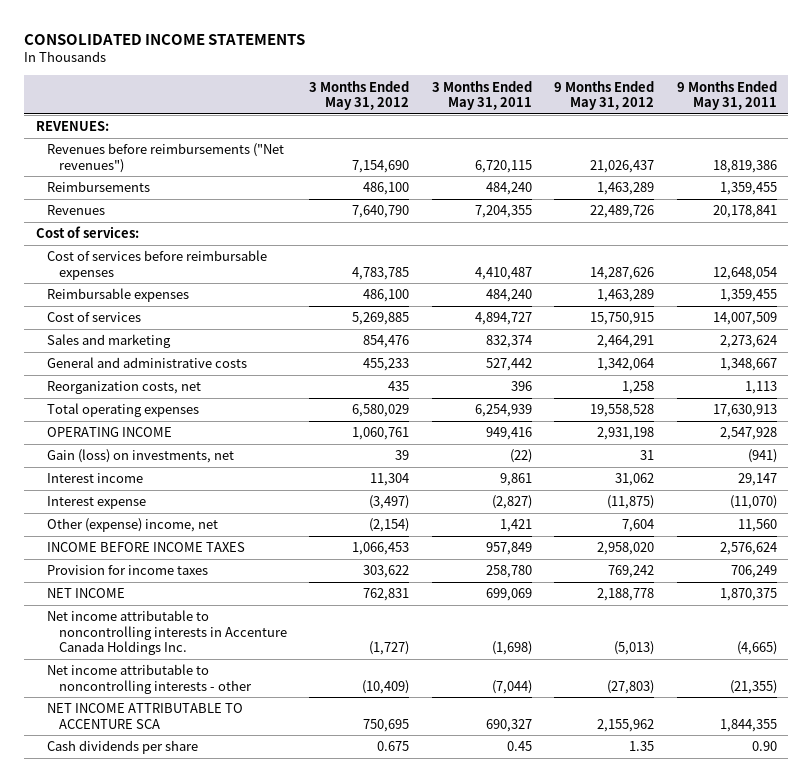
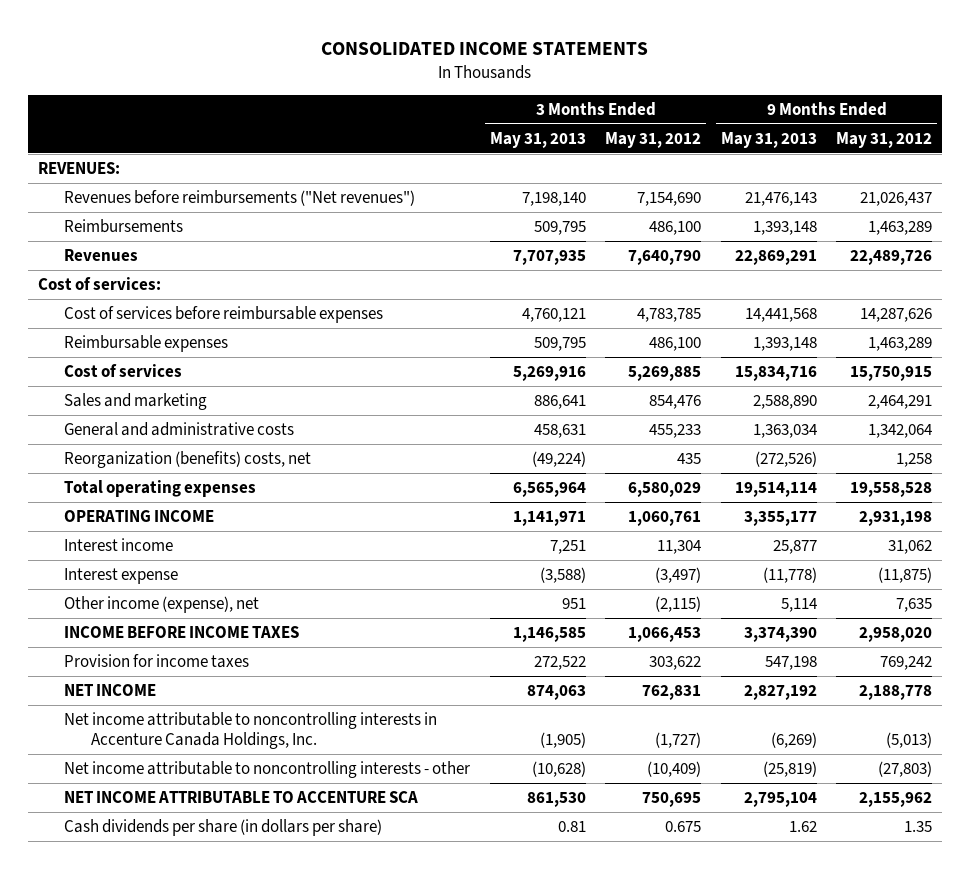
- | 3 Months Ended May 31, 2012 | 3 Months Ended May 31, 2011 | 9 Months Ended May 31, 2012 | 9 Months Ended May 31, 2011
+ | 3 Months Ended May 31, 2013 | 3 Months Ended May 31, 2012 | 9 Months Ended May 31, 2013 | 9 Months Ended May 31, 2012
- Reorganization costs, net | 435 | 396 | 1,258 | 1,113
+ Reorganization (benefits) costs, net | (49,224) | 435 | (272,526) | 1,258
- Gain (loss) on investments, net | 39 | (22) | 31 | (941)
- Other (expense) income, net | (2,154) | 1,421 | 7,604 | 11,560
+ Other income (expense), net | 951 | (2,115) | 5,114 | 7,635
- Net income attributable to noncontrolling interests in Accenture Canada Holdings Inc. | (1,727) | (1,698) | (5,013) | (4,665)
+ Net income attributable to noncontrolling interests in Accenture Canada Holdings, Inc. | (1,905) | (1,727) | (6,269) | (5,013)
- Cash dividends per share | 0.675 | 0.45 | 1.35 | 0.90
+ Cash dividends per share (in dollars per share) | 0.81 | 0.675 | 1.62 | 1.35

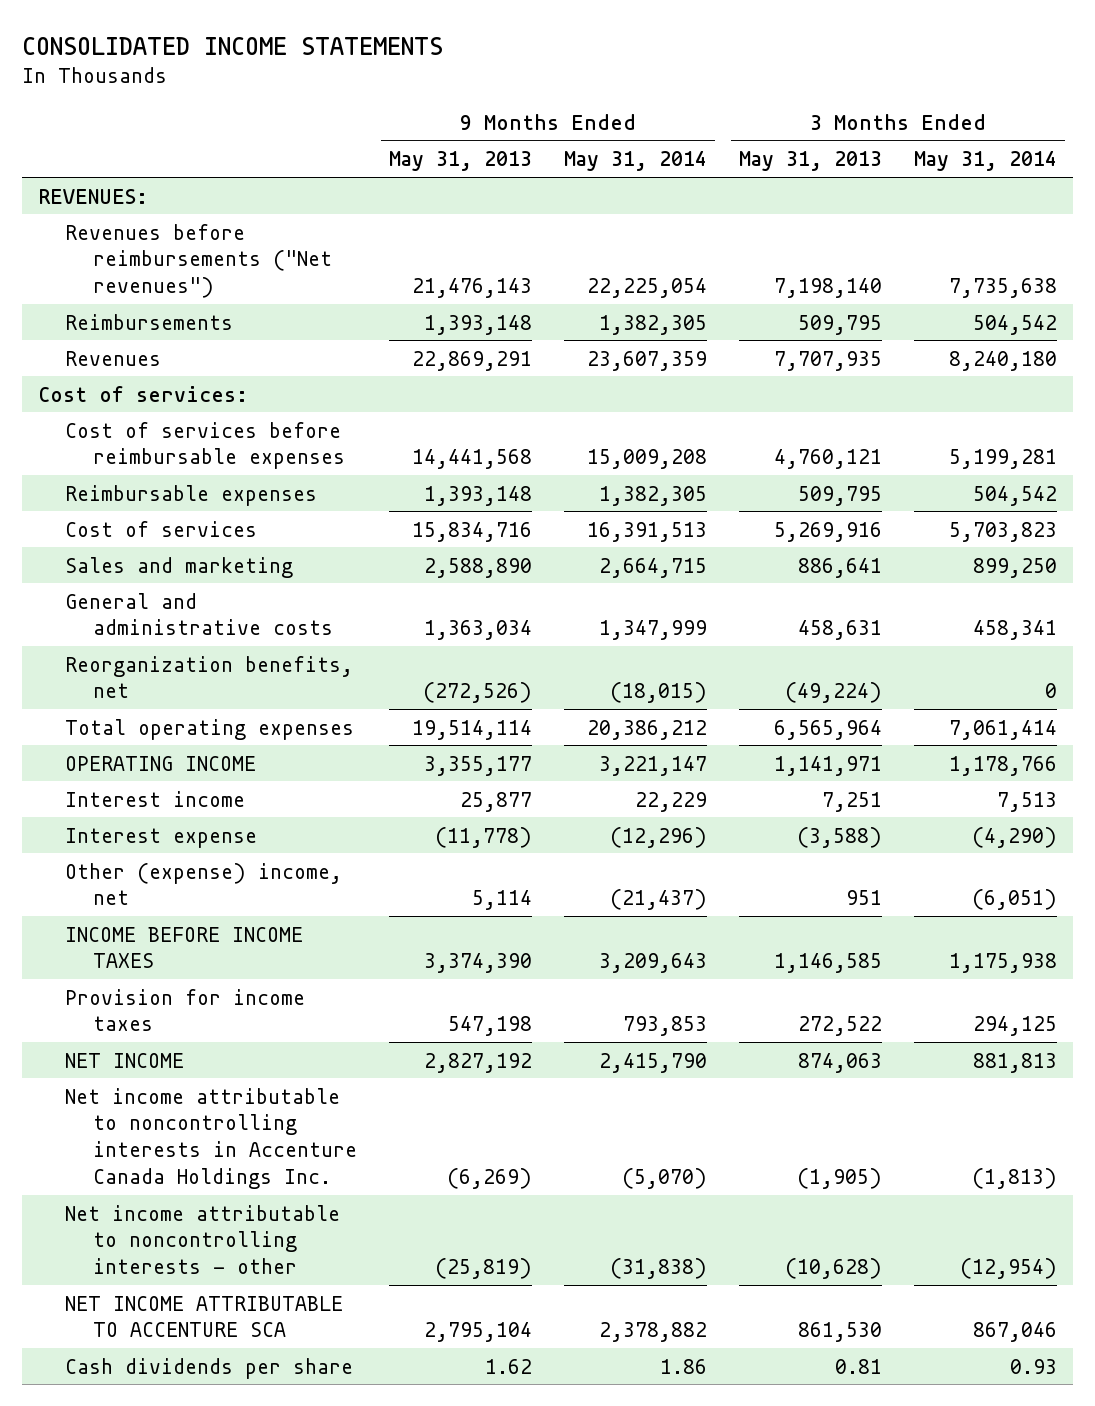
- | 3 Months Ended May 31, 2013 | 3 Months Ended May 31, 2012 | 9 Months Ended May 31, 2013 | 9 Months Ended May 31, 2012
+ | 9 Months Ended May 31, 2013 | 9 Months Ended May 31, 2014 | 3 Months Ended May 31, 2013 | 3 Months Ended May 31, 2014
- Reorganization (benefits) costs, net | (49,224) | 435 | (272,526) | 1,258
+ Reorganization benefits, net | (272,526) | (18,015) | (49,224) | 0
- Other income (expense), net | 951 | (2,115) | 5,114 | 7,635
+ Other (expense) income, net | 5,114 | (21,437) | 951 | (6,051)
- Net income attributable to noncontrolling interests in Accenture Canada Holdings, Inc. | (1,905) | (1,727) | (6,269) | (5,013)
+ Net income attributable to noncontrolling interests in Accenture Canada Holdings Inc. | (6,269) | (5,070) | (1,905) | (1,813)
- Cash dividends per share (in dollars per share) | 0.81 | 0.675 | 1.62 | 1.35
+ Cash dividends per share | 1.62 | 1.86 | 0.81 | 0.93

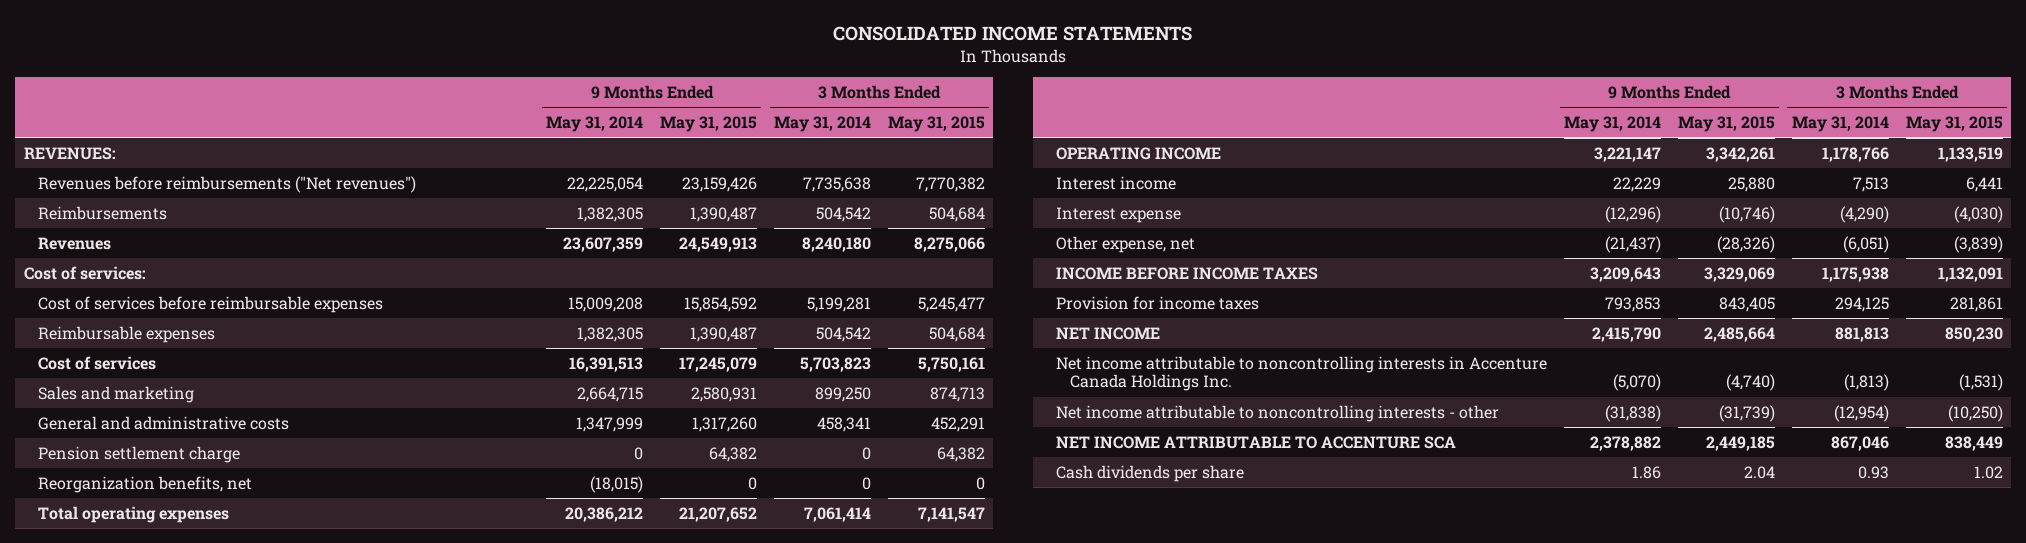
- | 9 Months Ended May 31, 2013 | 9 Months Ended May 31, 2014 | 3 Months Ended May 31, 2013 | 3 Months Ended May 31, 2014
+ | 9 Months Ended May 31, 2014 | 9 Months Ended May 31, 2015 | 3 Months Ended May 31, 2014 | 3 Months Ended May 31, 2015
+ Pension settlement charge | 0 | 64,382 | 0 | 64,382
- Other (expense) income, net | 5,114 | (21,437) | 951 | (6,051)
+ Other expense, net | (21,437) | (28,326) | (6,051) | (3,839)

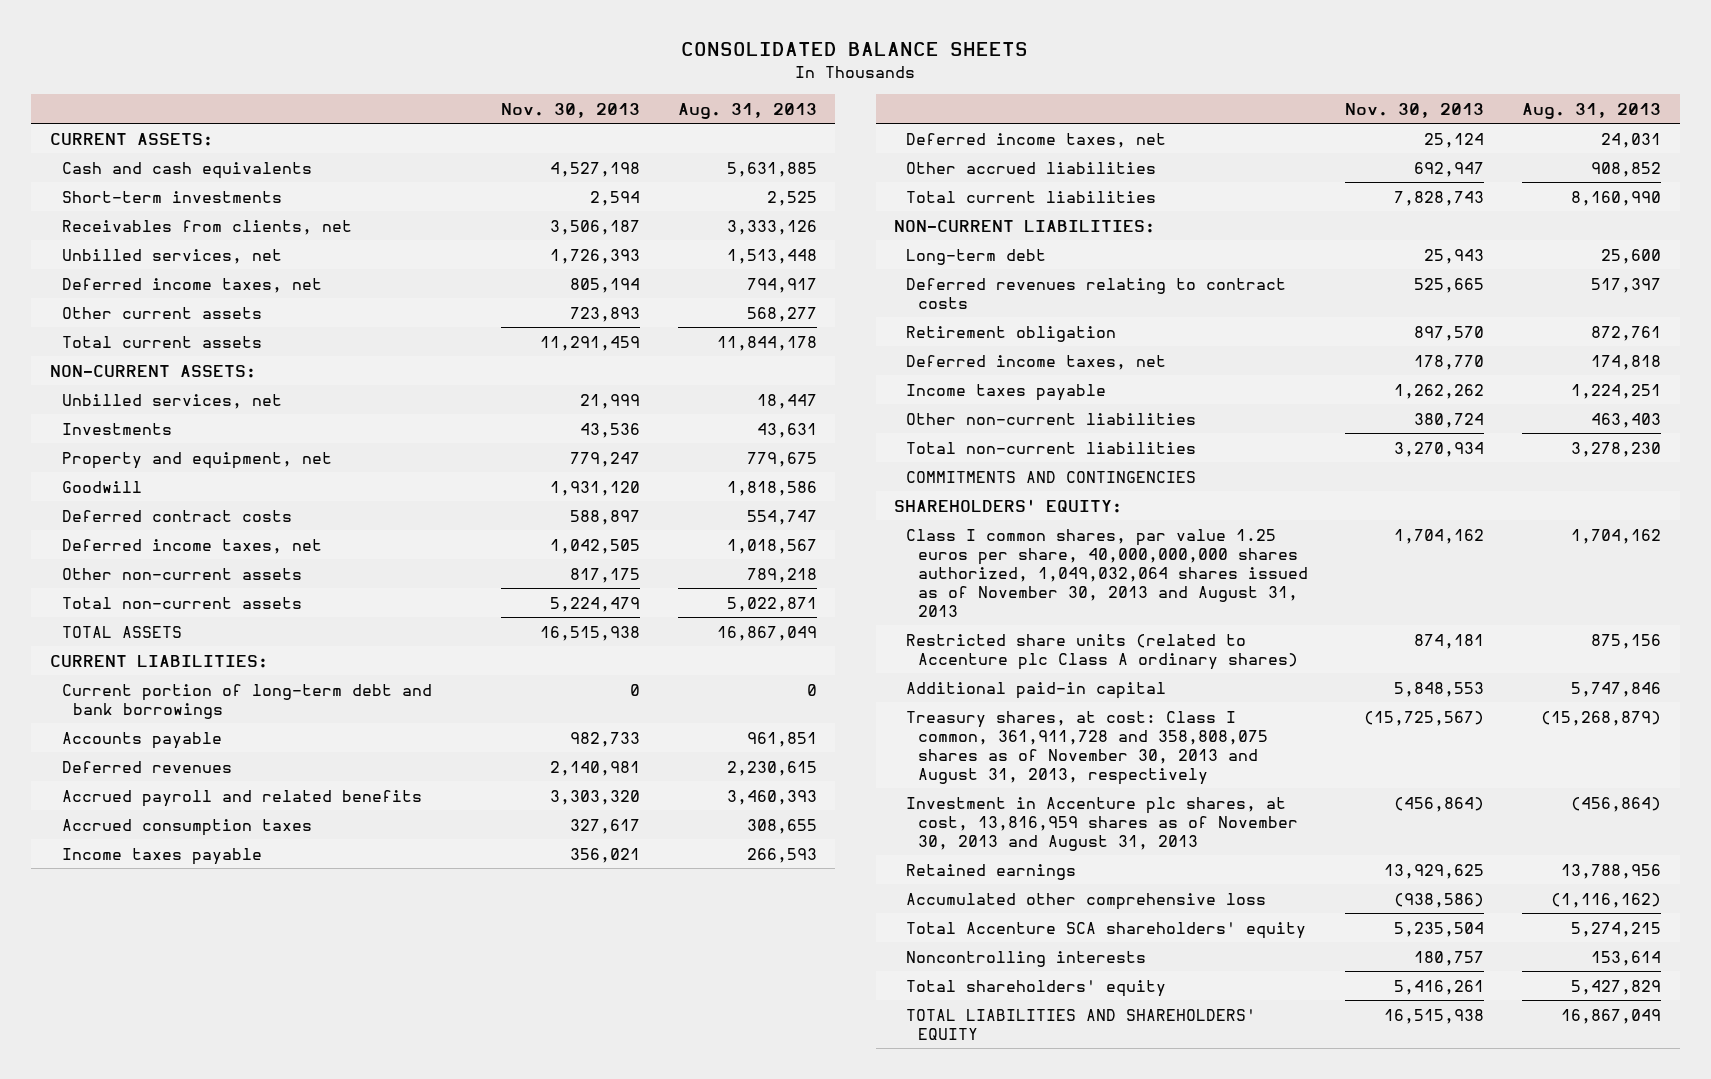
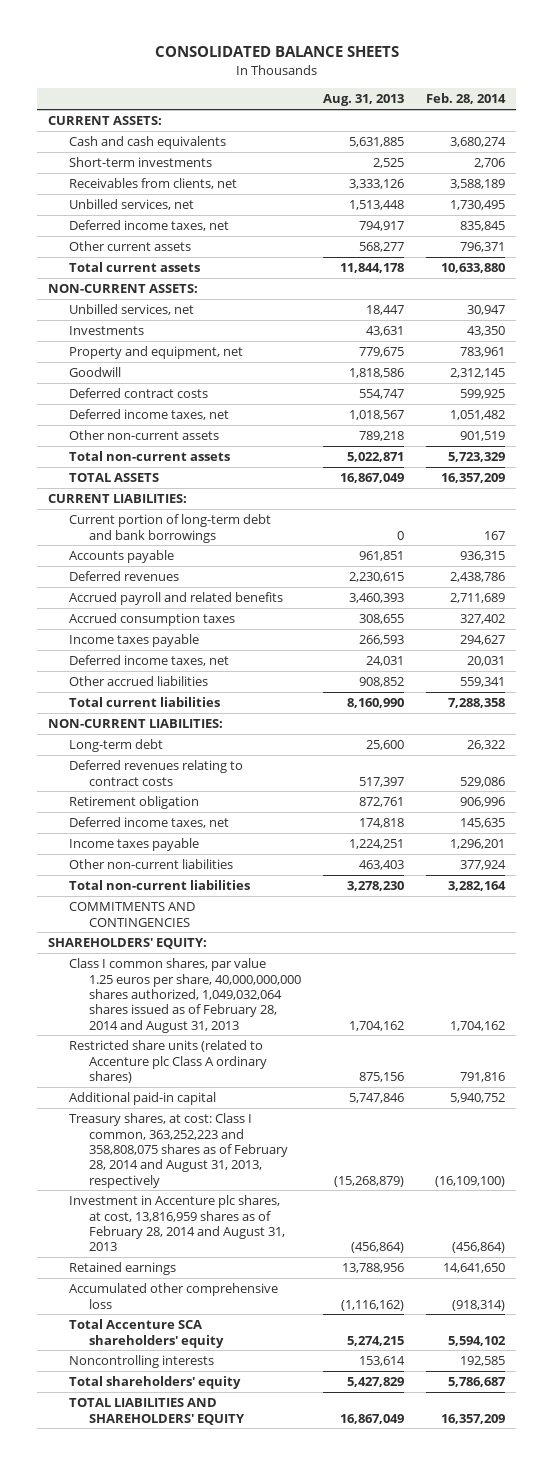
- | Nov. 30, 2013 | Aug. 31, 2013
+ | Aug. 31, 2013 | Feb. 28, 2014
- Class I common shares, par value 1.25 euros per share, 40,000,000,000 shares authorized, 1,049,032,064 shares issued as of November 30, 2013 and August 31, 2013 | 1,704,162 | 1,704,162
+ Class I common shares, par value 1.25 euros per share, 40,000,000,000 shares authorized, 1,049,032,064 shares issued as of February 28, 2014 and August 31, 2013 | 1,704,162 | 1,704,162
- Treasury shares, at cost: Class I common, 361,911,728 and 358,808,075 shares as of November 30, 2013 and August 31, 2013, respectively | (15,725,567) | (15,268,879)
- Investment in Accenture plc shares, at cost, 13,816,959 shares as of November 30, 2013 and August 31, 2013 | (456,864) | (456,864)
+ Treasury shares, at cost: Class I common, 363,252,223 and 358,808,075 shares as of February 28, 2014 and August 31, 2013, respectively | (15,268,879) | (16,109,100)
+ Investment in Accenture plc shares, at cost, 13,816,959 shares as of February 28, 2014 and August 31, 2013 | (456,864) | (456,864)

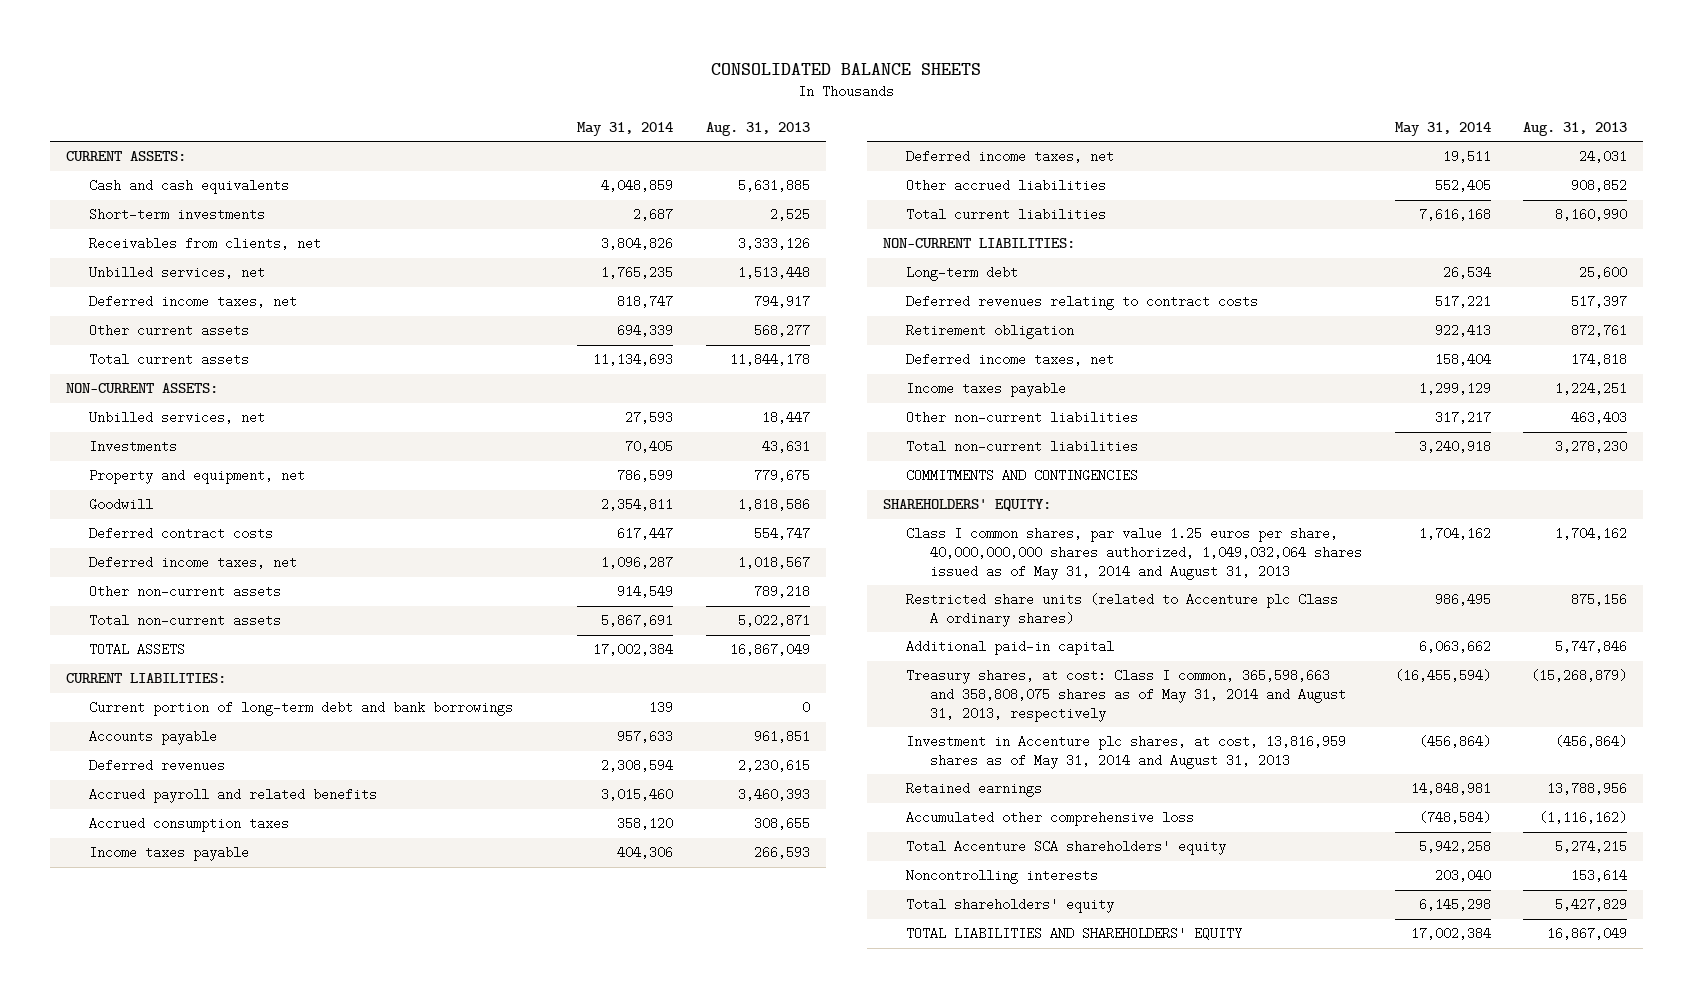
- | Aug. 31, 2013 | Feb. 28, 2014
+ | May 31, 2014 | Aug. 31, 2013
- Class I common shares, par value 1.25 euros per share, 40,000,000,000 shares authorized, 1,049,032,064 shares issued as of February 28, 2014 and August 31, 2013 | 1,704,162 | 1,704,162
+ Class I common shares, par value 1.25 euros per share, 40,000,000,000 shares authorized, 1,049,032,064 shares issued as of May 31, 2014 and August 31, 2013 | 1,704,162 | 1,704,162
- Treasury shares, at cost: Class I common, 363,252,223 and 358,808,075 shares as of February 28, 2014 and August 31, 2013, respectively | (15,268,879) | (16,109,100)
- Investment in Accenture plc shares, at cost, 13,816,959 shares as of February 28, 2014 and August 31, 2013 | (456,864) | (456,864)
+ Treasury shares, at cost: Class I common, 365,598,663 and 358,808,075 shares as of May 31, 2014 and August 31, 2013, respectively | (16,455,594) | (15,268,879)
+ Investment in Accenture plc shares, at cost, 13,816,959 shares as of May 31, 2014 and August 31, 2013 | (456,864) | (456,864)

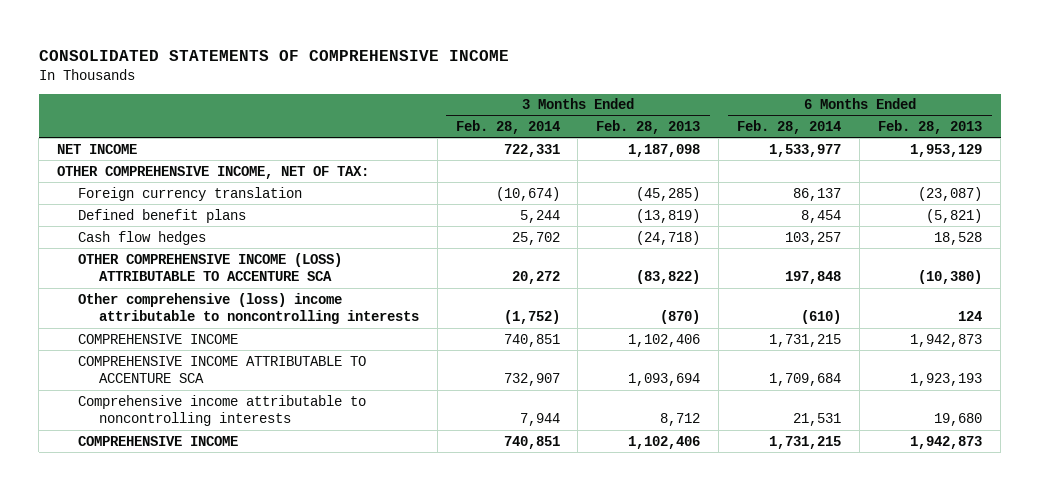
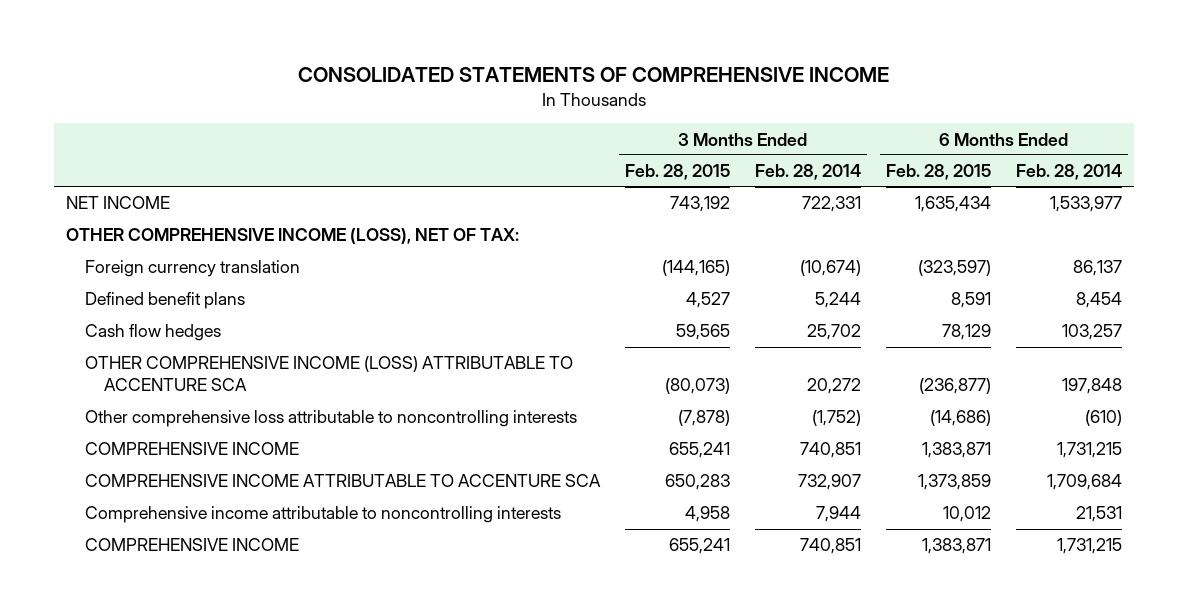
- | 3 Months Ended Feb. 28, 2014 | 3 Months Ended Feb. 28, 2013 | 6 Months Ended Feb. 28, 2014 | 6 Months Ended Feb. 28, 2013
+ | 3 Months Ended Feb. 28, 2015 | 3 Months Ended Feb. 28, 2014 | 6 Months Ended Feb. 28, 2015 | 6 Months Ended Feb. 28, 2014
- OTHER COMPREHENSIVE INCOME, NET OF TAX:
+ OTHER COMPREHENSIVE INCOME (LOSS), NET OF TAX:
- Other comprehensive (loss) income attributable to noncontrolling interests | (1,752) | (870) | (610) | 124
+ Other comprehensive loss attributable to noncontrolling interests | (7,878) | (1,752) | (14,686) | (610)

